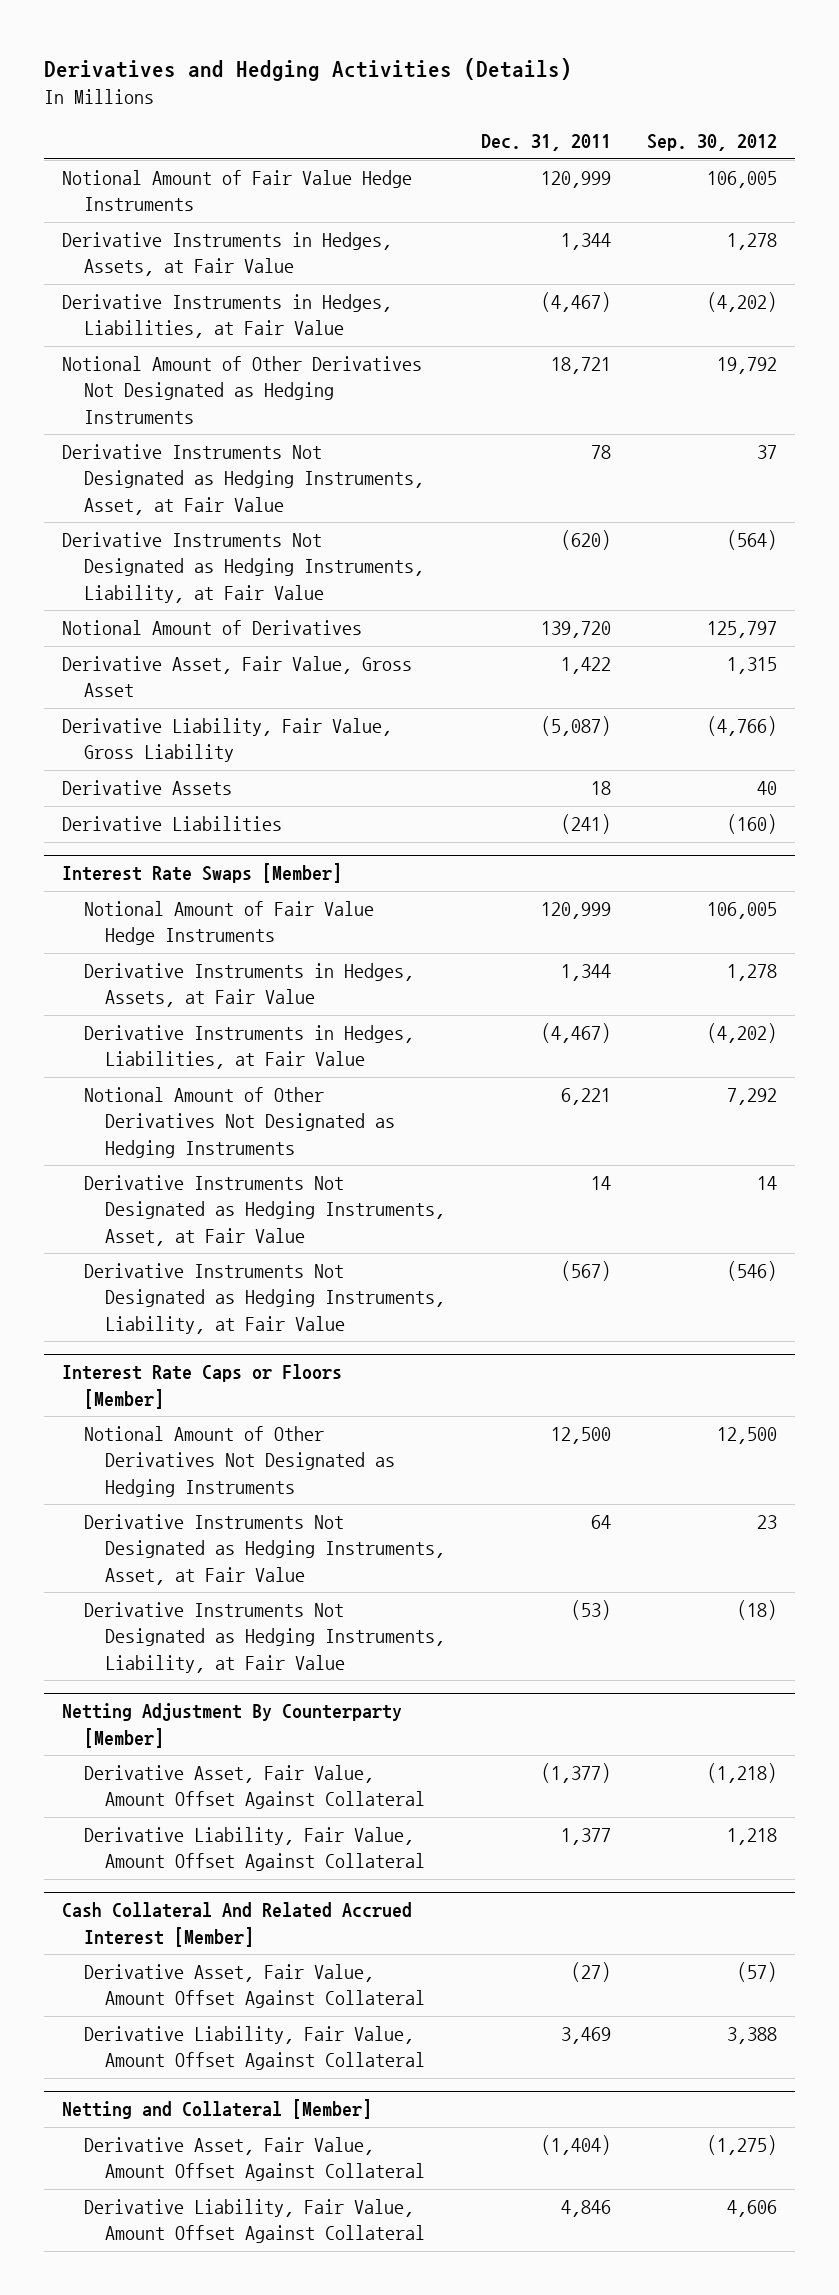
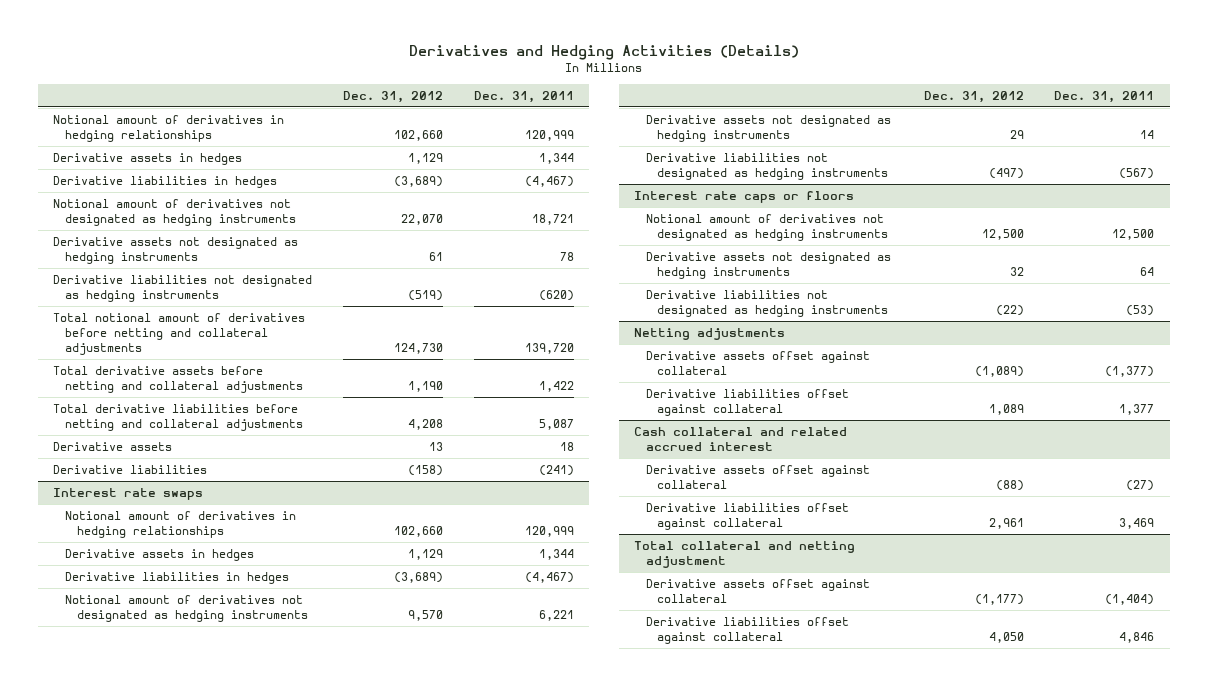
- | Dec. 31, 2011 | Sep. 30, 2012
+ | Dec. 31, 2012 | Dec. 31, 2011
- Notional Amount of Fair Value Hedge Instruments | 120,999 | 106,005
- Derivative Instruments in Hedges, Assets, at Fair Value | 1,344 | 1,278
- Derivative Instruments in Hedges, Liabilities, at Fair Value | (4,467) | (4,202)
- Notional Amount of Other Derivatives Not Designated as Hedging Instruments | 18,721 | 19,792
- Derivative Instruments Not Designated as Hedging Instruments, Asset, at Fair Value | 78 | 37
- Derivative Instruments Not Designated as Hedging Instruments, Liability, at Fair Value | (620) | (564)
- Notional Amount of Derivatives | 139,720 | 125,797
- Derivative Asset, Fair Value, Gross Asset | 1,422 | 1,315
- Derivative Liability, Fair Value, Gross Liability | (5,087) | (4,766)
- Derivative Assets | 18 | 40
- Derivative Liabilities | (241) | (160)
- Interest Rate Swaps [Member]
- Notional Amount of Fair Value Hedge Instruments | 120,999 | 106,005
- Derivative Instruments in Hedges, Assets, at Fair Value | 1,344 | 1,278
- Derivative Instruments in Hedges, Liabilities, at Fair Value | (4,467) | (4,202)
- Notional Amount of Other Derivatives Not Designated as Hedging Instruments | 6,221 | 7,292
- Derivative Instruments Not Designated as Hedging Instruments, Asset, at Fair Value | 14 | 14
- Derivative Instruments Not Designated as Hedging Instruments, Liability, at Fair Value | (567) | (546)
- Interest Rate Caps or Floors [Member]
- Notional Amount of Other Derivatives Not Designated as Hedging Instruments | 12,500 | 12,500
- Derivative Instruments Not Designated as Hedging Instruments, Asset, at Fair Value | 64 | 23
- Derivative Instruments Not Designated as Hedging Instruments, Liability, at Fair Value | (53) | (18)
- Netting Adjustment By Counterparty [Member]
- Derivative Asset, Fair Value, Amount Offset Against Collateral | (1,377) | (1,218)
- Derivative Liability, Fair Value, Amount Offset Against Collateral | 1,377 | 1,218
- Cash Collateral And Related Accrued Interest [Member]
- Derivative Asset, Fair Value, Amount Offset Against Collateral | (27) | (57)
- Derivative Liability, Fair Value, Amount Offset Against Collateral | 3,469 | 3,388
- Netting and Collateral [Member]
- Derivative Asset, Fair Value, Amount Offset Against Collateral | (1,404) | (1,275)
- Derivative Liability, Fair Value, Amount Offset Against Collateral | 4,846 | 4,606
+ Notional amount of derivatives in hedging relationships | 102,660 | 120,999
+ Derivative assets in hedges | 1,129 | 1,344
+ Derivative liabilities in hedges | (3,689) | (4,467)
+ Notional amount of derivatives not designated as hedging instruments | 22,070 | 18,721
+ Derivative assets not designated as hedging instruments | 61 | 78
+ Derivative liabilities not designated as hedging instruments | (519) | (620)
+ Total notional amount of derivatives before netting and collateral adjustments | 124,730 | 139,720
+ Total derivative assets before netting and collateral adjustments | 1,190 | 1,422
+ Total derivative liabilities before netting and collateral adjustments | 4,208 | 5,087
+ Derivative assets | 13 | 18
+ Derivative liabilities | (158) | (241)
+ Interest rate swaps
+ Notional amount of derivatives in hedging relationships | 102,660 | 120,999
+ Derivative assets in hedges | 1,129 | 1,344
+ Derivative liabilities in hedges | (3,689) | (4,467)
+ Notional amount of derivatives not designated as hedging instruments | 9,570 | 6,221
+ Derivative assets not designated as hedging instruments | 29 | 14
+ Derivative liabilities not designated as hedging instruments | (497) | (567)
+ Interest rate caps or floors
+ Notional amount of derivatives not designated as hedging instruments | 12,500 | 12,500
+ Derivative assets not designated as hedging instruments | 32 | 64
+ Derivative liabilities not designated as hedging instruments | (22) | (53)
+ Netting adjustments
+ Derivative assets offset against collateral | (1,089) | (1,377)
+ Derivative liabilities offset against collateral | 1,089 | 1,377
+ Cash collateral and related accrued interest
+ Derivative assets offset against collateral | (88) | (27)
+ Derivative liabilities offset against collateral | 2,961 | 3,469
+ Total collateral and netting adjustment
+ Derivative assets offset against collateral | (1,177) | (1,404)
+ Derivative liabilities offset against collateral | 4,050 | 4,846

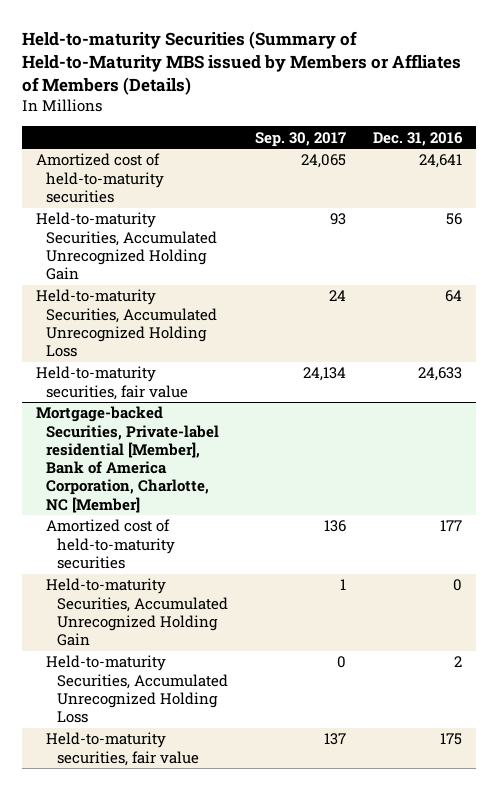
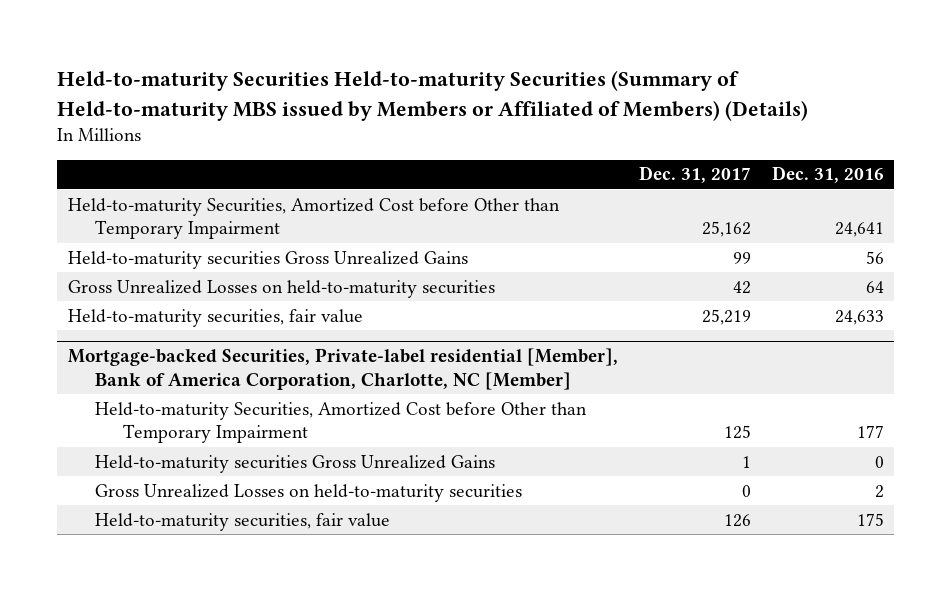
- Held-to-maturity Securities (Summary of Held-to-Maturity MBS issued by Members or Affliates of Members (Details)
+ Held-to-maturity Securities Held-to-maturity Securities (Summary of Held-to-maturity MBS issued by Members or Affiliated of Members) (Details)
- | Sep. 30, 2017 | Dec. 31, 2016
+ | Dec. 31, 2017 | Dec. 31, 2016
- Amortized cost of held-to-maturity securities | 24,065 | 24,641
- Held-to-maturity Securities, Accumulated Unrecognized Holding Gain | 93 | 56
- Held-to-maturity Securities, Accumulated Unrecognized Holding Loss | 24 | 64
+ Held-to-maturity Securities, Amortized Cost before Other than Temporary Impairment | 25,162 | 24,641
+ Held-to-maturity securities Gross Unrealized Gains | 99 | 56
+ Gross Unrealized Losses on held-to-maturity securities | 42 | 64
@ Mortgage-backed Securities, Private-label residential [Member], Bank of America Corporation, Charlotte, NC [Member]
- Amortized cost of held-to-maturity securities | 136 | 177
- Held-to-maturity Securities, Accumulated Unrecognized Holding Gain | 1 | 0
- Held-to-maturity Securities, Accumulated Unrecognized Holding Loss | 0 | 2
+ Held-to-maturity Securities, Amortized Cost before Other than Temporary Impairment | 125 | 177
+ Held-to-maturity securities Gross Unrealized Gains | 1 | 0
+ Gross Unrealized Losses on held-to-maturity securities | 0 | 2

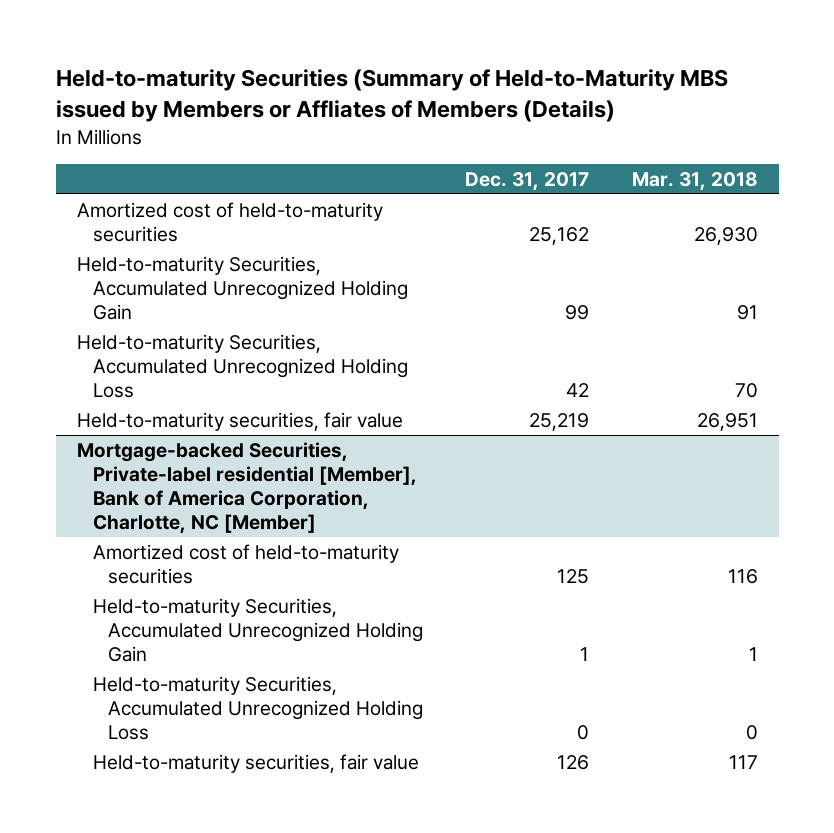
- Held-to-maturity Securities Held-to-maturity Securities (Summary of Held-to-maturity MBS issued by Members or Affiliated of Members) (Details)
+ Held-to-maturity Securities (Summary of Held-to-Maturity MBS issued by Members or Affliates of Members (Details)
- | Dec. 31, 2017 | Dec. 31, 2016
+ | Dec. 31, 2017 | Mar. 31, 2018
- Held-to-maturity Securities, Amortized Cost before Other than Temporary Impairment | 25,162 | 24,641
- Held-to-maturity securities Gross Unrealized Gains | 99 | 56
- Gross Unrealized Losses on held-to-maturity securities | 42 | 64
+ Amortized cost of held-to-maturity securities | 25,162 | 26,930
+ Held-to-maturity Securities, Accumulated Unrecognized Holding Gain | 99 | 91
+ Held-to-maturity Securities, Accumulated Unrecognized Holding Loss | 42 | 70
@ Mortgage-backed Securities, Private-label residential [Member], Bank of America Corporation, Charlotte, NC [Member]
- Held-to-maturity Securities, Amortized Cost before Other than Temporary Impairment | 125 | 177
- Held-to-maturity securities Gross Unrealized Gains | 1 | 0
- Gross Unrealized Losses on held-to-maturity securities | 0 | 2
+ Amortized cost of held-to-maturity securities | 125 | 116
+ Held-to-maturity Securities, Accumulated Unrecognized Holding Gain | 1 | 1
+ Held-to-maturity Securities, Accumulated Unrecognized Holding Loss | 0 | 0

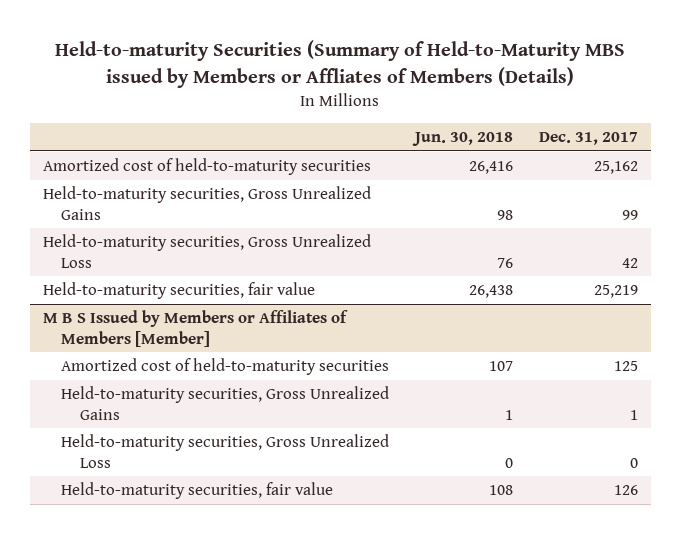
- | Dec. 31, 2017 | Mar. 31, 2018
+ | Jun. 30, 2018 | Dec. 31, 2017
- Held-to-maturity Securities, Accumulated Unrecognized Holding Gain | 99 | 91
- Held-to-maturity Securities, Accumulated Unrecognized Holding Loss | 42 | 70
+ Held-to-maturity securities, Gross Unrealized Gains | 98 | 99
+ Held-to-maturity securities, Gross Unrealized Loss | 76 | 42
- Mortgage-backed Securities, Private-label residential [Member], Bank of America Corporation, Charlotte, NC [Member]
+ M B S Issued by Members or Affiliates of Members [Member]
- Held-to-maturity Securities, Accumulated Unrecognized Holding Gain | 1 | 1
- Held-to-maturity Securities, Accumulated Unrecognized Holding Loss | 0 | 0
+ Held-to-maturity securities, Gross Unrealized Gains | 1 | 1
+ Held-to-maturity securities, Gross Unrealized Loss | 0 | 0

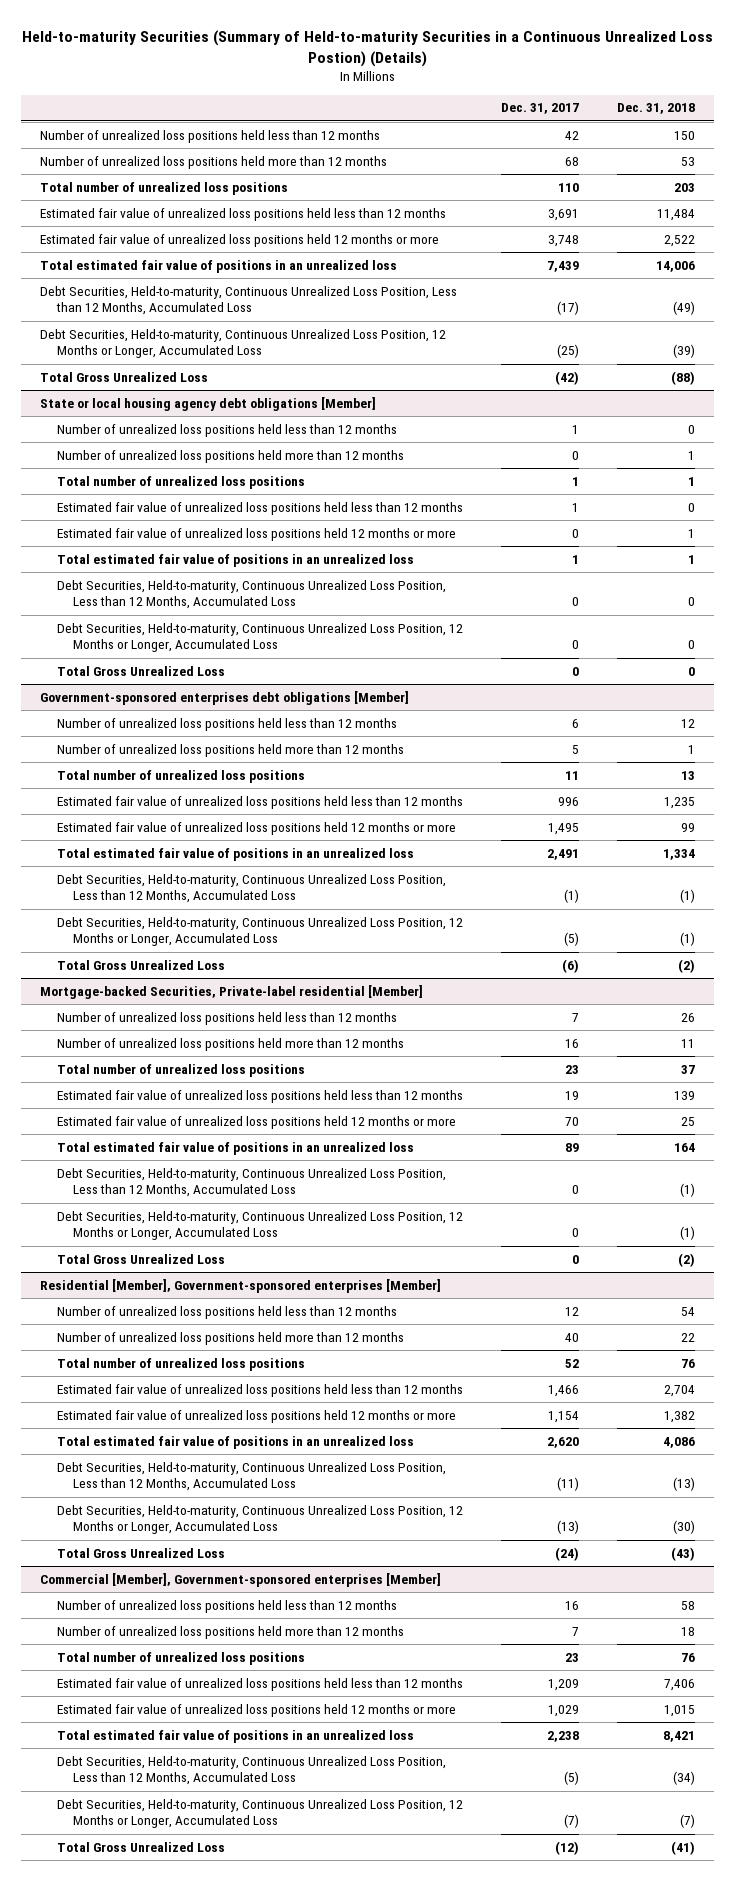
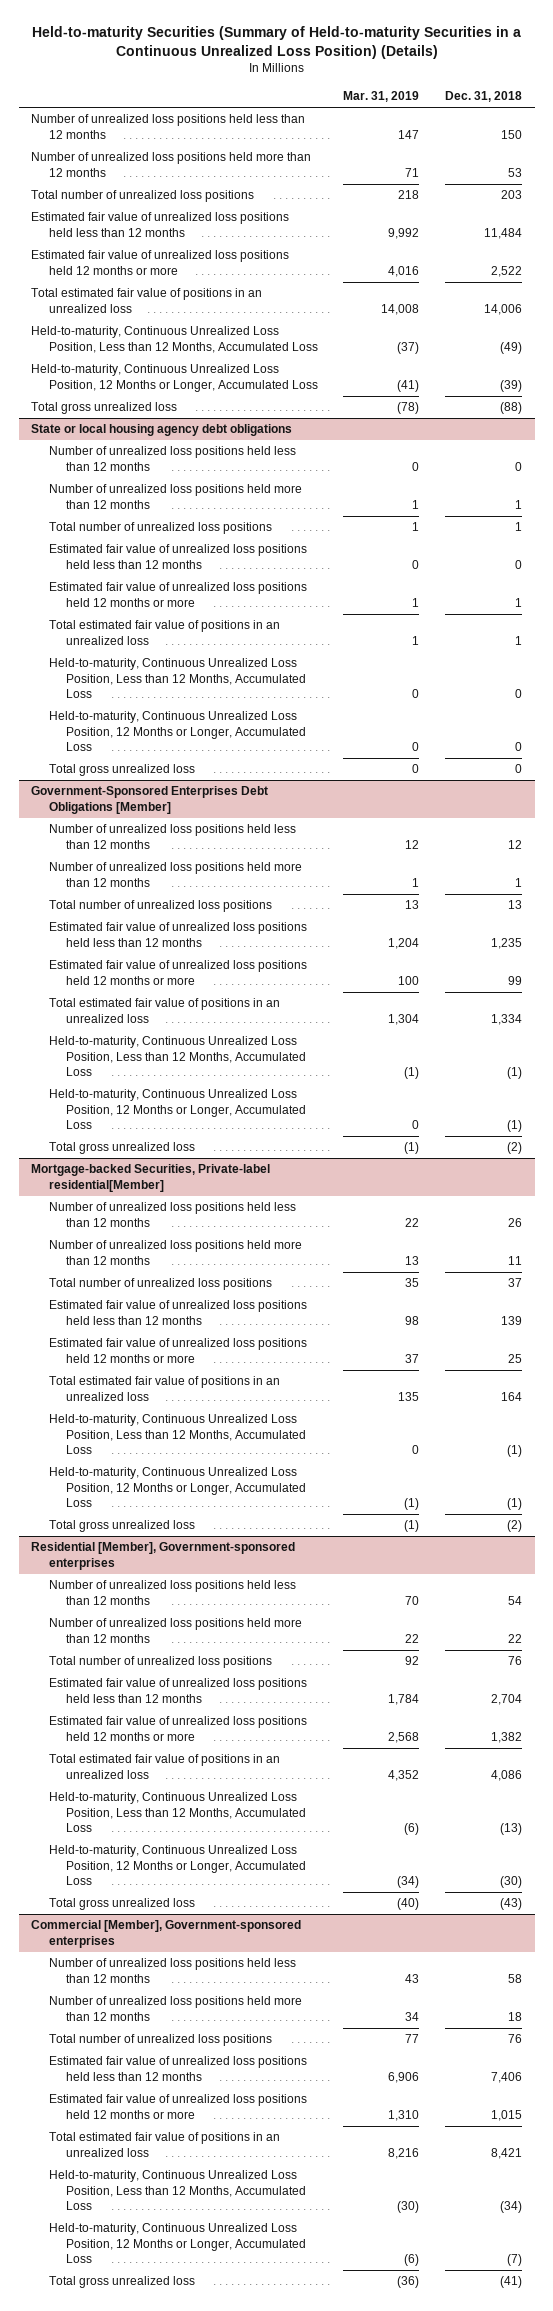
- Held-to-maturity Securities (Summary of Held-to-maturity Securities in a Continuous Unrealized Loss Postion) (Details)
+ Held-to-maturity Securities (Summary of Held-to-maturity Securities in a Continuous Unrealized Loss Position) (Details)
- | Dec. 31, 2017 | Dec. 31, 2018
+ | Mar. 31, 2019 | Dec. 31, 2018
- Debt Securities, Held-to-maturity, Continuous Unrealized Loss Position, Less than 12 Months, Accumulated Loss | (17) | (49)
- Debt Securities, Held-to-maturity, Continuous Unrealized Loss Position, 12 Months or Longer, Accumulated Loss | (25) | (39)
- Total Gross Unrealized Loss | (42) | (88)
- State or local housing agency debt obligations [Member]
+ Held-to-maturity, Continuous Unrealized Loss Position, Less than 12 Months, Accumulated Loss | (37) | (49)
+ Held-to-maturity, Continuous Unrealized Loss Position, 12 Months or Longer, Accumulated Loss | (41) | (39)
+ Total gross unrealized loss | (78) | (88)
+ State or local housing agency debt obligations
- Debt Securities, Held-to-maturity, Continuous Unrealized Loss Position, Less than 12 Months, Accumulated Loss | 0 | 0
- Debt Securities, Held-to-maturity, Continuous Unrealized Loss Position, 12 Months or Longer, Accumulated Loss | 0 | 0
- Total Gross Unrealized Loss | 0 | 0
- Government-sponsored enterprises debt obligations [Member]
+ Held-to-maturity, Continuous Unrealized Loss Position, Less than 12 Months, Accumulated Loss | 0 | 0
+ Held-to-maturity, Continuous Unrealized Loss Position, 12 Months or Longer, Accumulated Loss | 0 | 0
+ Total gross unrealized loss | 0 | 0
+ Government-Sponsored Enterprises Debt Obligations [Member]
- Debt Securities, Held-to-maturity, Continuous Unrealized Loss Position, Less than 12 Months, Accumulated Loss | (1) | (1)
- Debt Securities, Held-to-maturity, Continuous Unrealized Loss Position, 12 Months or Longer, Accumulated Loss | (5) | (1)
- Total Gross Unrealized Loss | (6) | (2)
- Mortgage-backed Securities, Private-label residential [Member]
+ Held-to-maturity, Continuous Unrealized Loss Position, Less than 12 Months, Accumulated Loss | (1) | (1)
+ Held-to-maturity, Continuous Unrealized Loss Position, 12 Months or Longer, Accumulated Loss | 0 | (1)
+ Total gross unrealized loss | (1) | (2)
+ Mortgage-backed Securities, Private-label residential[Member]
- Debt Securities, Held-to-maturity, Continuous Unrealized Loss Position, Less than 12 Months, Accumulated Loss | 0 | (1)
- Debt Securities, Held-to-maturity, Continuous Unrealized Loss Position, 12 Months or Longer, Accumulated Loss | 0 | (1)
- Total Gross Unrealized Loss | 0 | (2)
- Residential [Member], Government-sponsored enterprises [Member]
+ Held-to-maturity, Continuous Unrealized Loss Position, Less than 12 Months, Accumulated Loss | 0 | (1)
+ Held-to-maturity, Continuous Unrealized Loss Position, 12 Months or Longer, Accumulated Loss | (1) | (1)
+ Total gross unrealized loss | (1) | (2)
+ Residential [Member], Government-sponsored enterprises
- Debt Securities, Held-to-maturity, Continuous Unrealized Loss Position, Less than 12 Months, Accumulated Loss | (11) | (13)
- Debt Securities, Held-to-maturity, Continuous Unrealized Loss Position, 12 Months or Longer, Accumulated Loss | (13) | (30)
- Total Gross Unrealized Loss | (24) | (43)
- Commercial [Member], Government-sponsored enterprises [Member]
+ Held-to-maturity, Continuous Unrealized Loss Position, Less than 12 Months, Accumulated Loss | (6) | (13)
+ Held-to-maturity, Continuous Unrealized Loss Position, 12 Months or Longer, Accumulated Loss | (34) | (30)
+ Total gross unrealized loss | (40) | (43)
+ Commercial [Member], Government-sponsored enterprises
- Debt Securities, Held-to-maturity, Continuous Unrealized Loss Position, Less than 12 Months, Accumulated Loss | (5) | (34)
- Debt Securities, Held-to-maturity, Continuous Unrealized Loss Position, 12 Months or Longer, Accumulated Loss | (7) | (7)
- Total Gross Unrealized Loss | (12) | (41)
+ Held-to-maturity, Continuous Unrealized Loss Position, Less than 12 Months, Accumulated Loss | (30) | (34)
+ Held-to-maturity, Continuous Unrealized Loss Position, 12 Months or Longer, Accumulated Loss | (6) | (7)
+ Total gross unrealized loss | (36) | (41)

